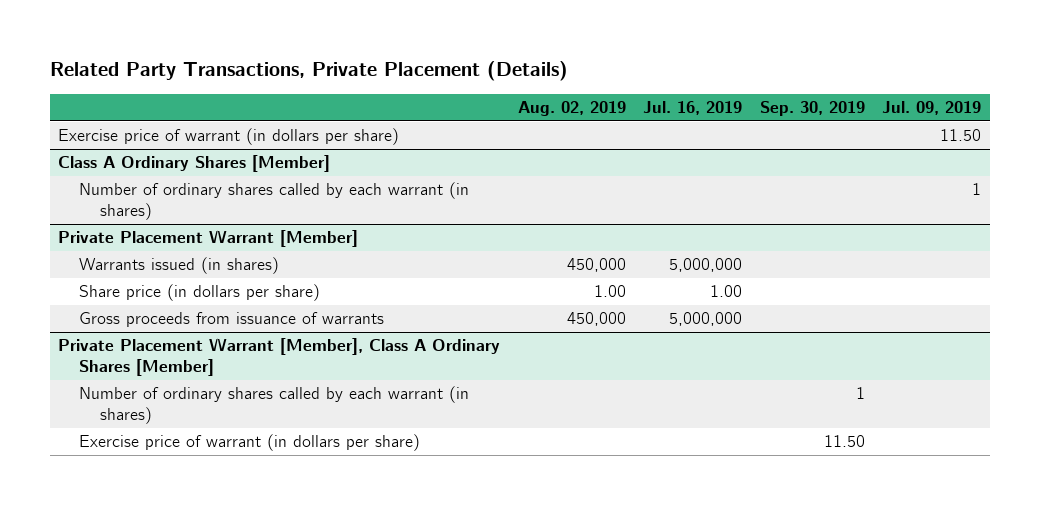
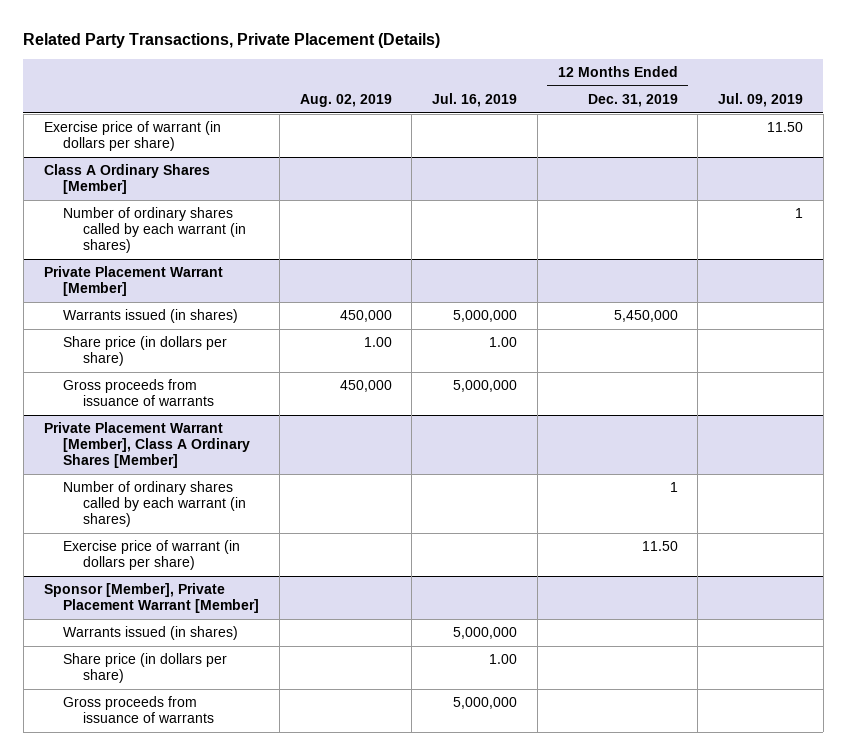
- | Aug. 02, 2019 | Jul. 16, 2019 | Sep. 30, 2019 | Jul. 09, 2019
+ | Aug. 02, 2019 | Jul. 16, 2019 | 12 Months Ended Dec. 31, 2019 | Jul. 09, 2019
+ Sponsor [Member], Private Placement Warrant [Member]
+ Warrants issued (in shares) | | 5,000,000 | |
+ Share price (in dollars per share) | | 1.00 | |
+ Gross proceeds from issuance of warrants | | 5,000,000 | |

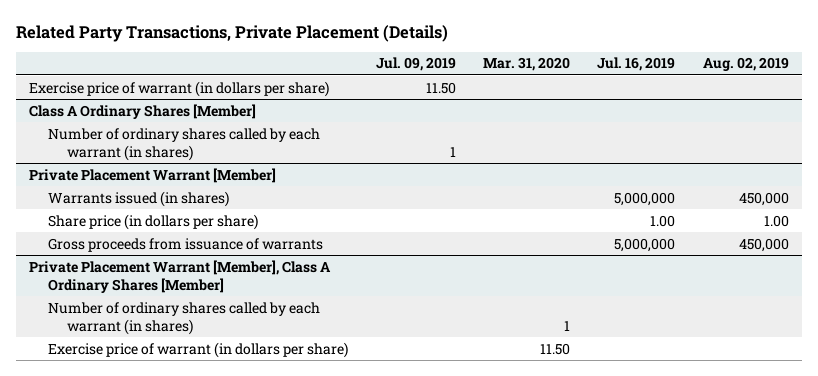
- | Aug. 02, 2019 | Jul. 16, 2019 | 12 Months Ended Dec. 31, 2019 | Jul. 09, 2019
+ | Jul. 09, 2019 | Mar. 31, 2020 | Jul. 16, 2019 | Aug. 02, 2019
- Sponsor [Member], Private Placement Warrant [Member]
- Warrants issued (in shares) | | 5,000,000 | |
- Share price (in dollars per share) | | 1.00 | |
- Gross proceeds from issuance of warrants | | 5,000,000 | |

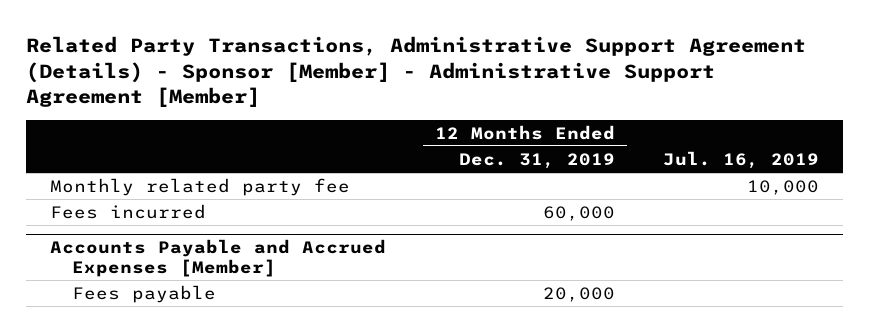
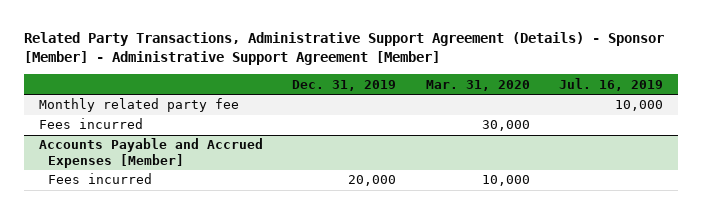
- | 12 Months Ended Dec. 31, 2019 | Jul. 16, 2019
+ | Dec. 31, 2019 | Mar. 31, 2020 | Jul. 16, 2019
@ Accounts Payable and Accrued Expenses [Member]
- Fees payable | 20,000 |
+ Fees incurred | 20,000 | 10,000 |

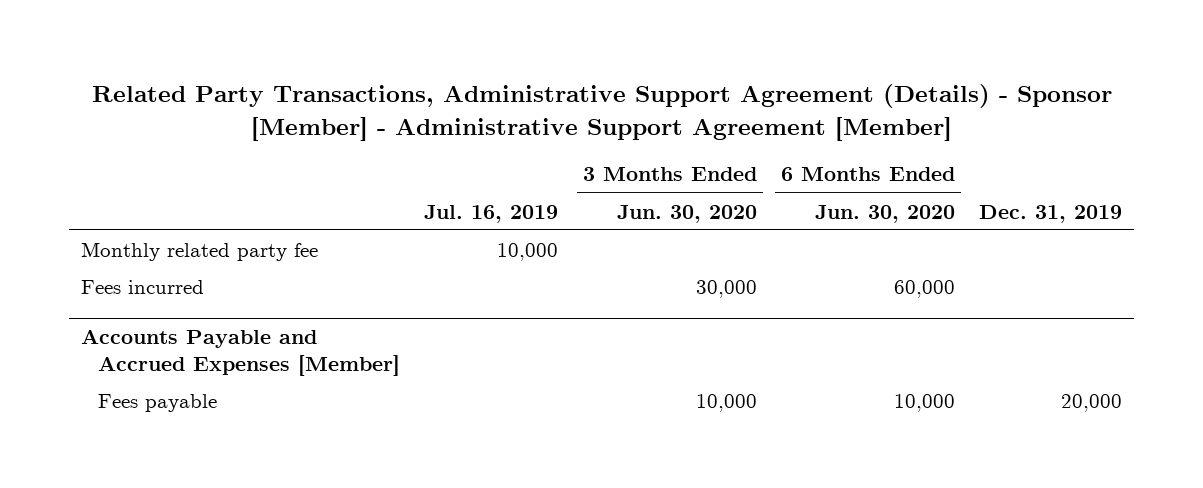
- | Dec. 31, 2019 | Mar. 31, 2020 | Jul. 16, 2019
+ | Jul. 16, 2019 | 3 Months Ended Jun. 30, 2020 | 6 Months Ended Jun. 30, 2020 | Dec. 31, 2019
@ Accounts Payable and Accrued Expenses [Member]
- Fees incurred | 20,000 | 10,000 |
+ Fees payable | | 10,000 | 10,000 | 20,000

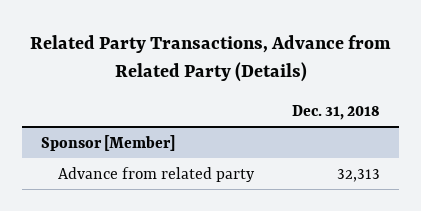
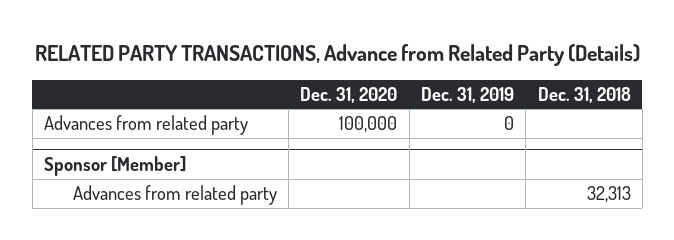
- Related Party Transactions, Advance from Related Party (Details)
+ RELATED PARTY TRANSACTIONS, Advance from Related Party (Details)
- | Dec. 31, 2018
+ | Dec. 31, 2020 | Dec. 31, 2019 | Dec. 31, 2018
+ Advances from related party | 100,000 | 0 |
@ Sponsor [Member]
- Advance from related party | 32,313
+ Advances from related party | | | 32,313

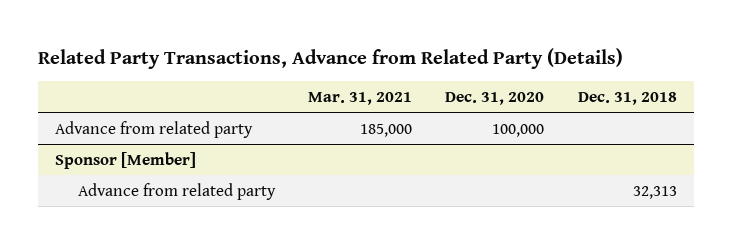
- RELATED PARTY TRANSACTIONS, Advance from Related Party (Details)
+ Related Party Transactions, Advance from Related Party (Details)
- | Dec. 31, 2020 | Dec. 31, 2019 | Dec. 31, 2018
+ | Mar. 31, 2021 | Dec. 31, 2020 | Dec. 31, 2018
- Advances from related party | 100,000 | 0 |
+ Advance from related party | 185,000 | 100,000 |
@ Sponsor [Member]
- Advances from related party | | | 32,313
+ Advance from related party | | | 32,313

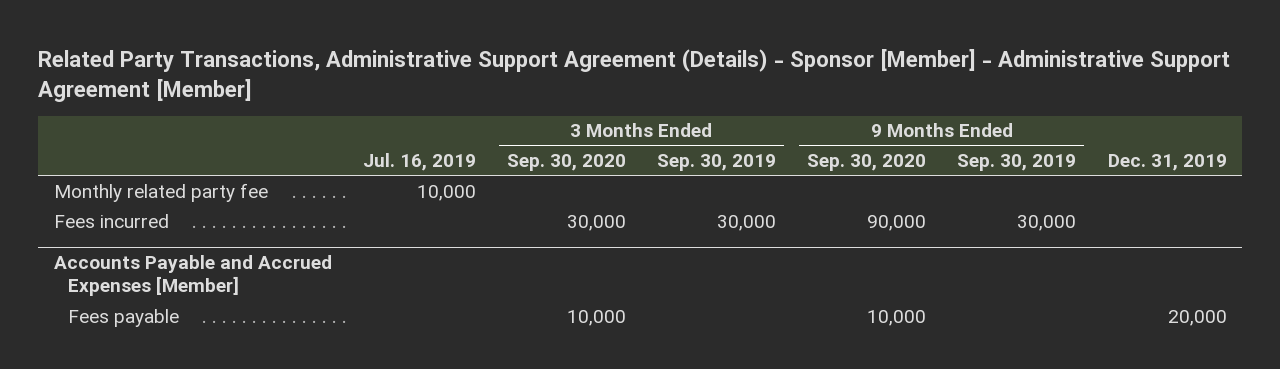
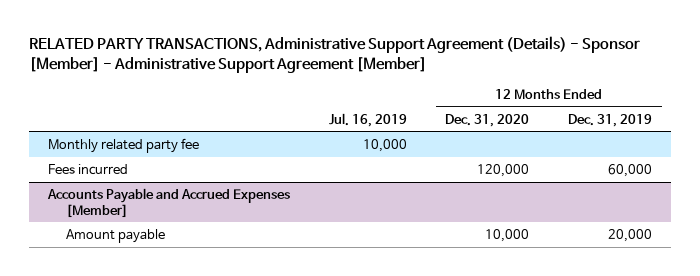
- Related Party Transactions, Administrative Support Agreement (Details) - Sponsor [Member] - Administrative Support Agreement [Member]
+ RELATED PARTY TRANSACTIONS, Administrative Support Agreement (Details) - Sponsor [Member] - Administrative Support Agreement [Member]
- | Jul. 16, 2019 | 3 Months Ended Sep. 30, 2020 | 3 Months Ended Sep. 30, 2019 | 9 Months Ended Sep. 30, 2020 | 9 Months Ended Sep. 30, 2019 | Dec. 31, 2019
+ | Jul. 16, 2019 | 12 Months Ended Dec. 31, 2020 | 12 Months Ended Dec. 31, 2019
@ Accounts Payable and Accrued Expenses [Member]
- Fees payable | | 10,000 | | 10,000 | | 20,000
+ Amount payable | | 10,000 | 20,000

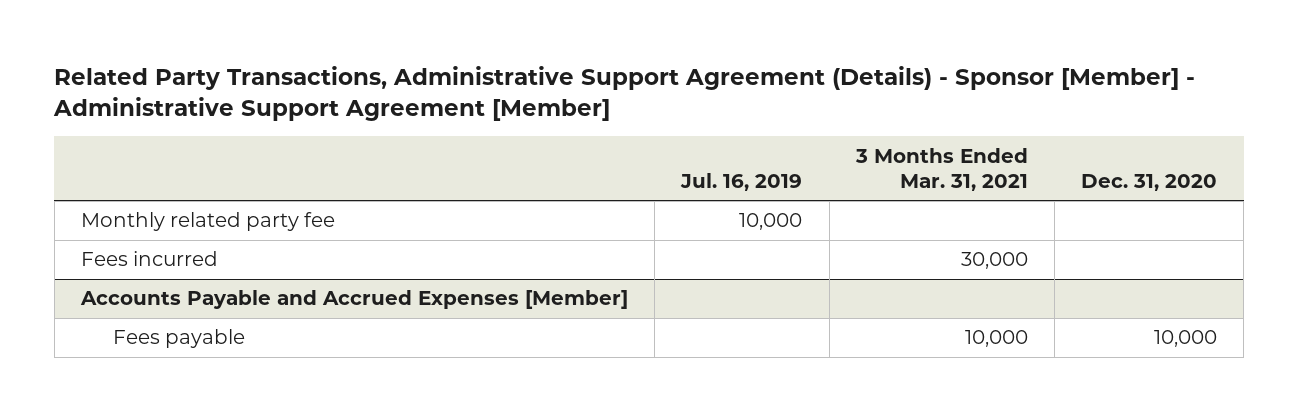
- RELATED PARTY TRANSACTIONS, Administrative Support Agreement (Details) - Sponsor [Member] - Administrative Support Agreement [Member]
+ Related Party Transactions, Administrative Support Agreement (Details) - Sponsor [Member] - Administrative Support Agreement [Member]
- | Jul. 16, 2019 | 12 Months Ended Dec. 31, 2020 | 12 Months Ended Dec. 31, 2019
+ | Jul. 16, 2019 | 3 Months Ended Mar. 31, 2021 | Dec. 31, 2020
@ Accounts Payable and Accrued Expenses [Member]
- Amount payable | | 10,000 | 20,000
+ Fees payable | | 10,000 | 10,000

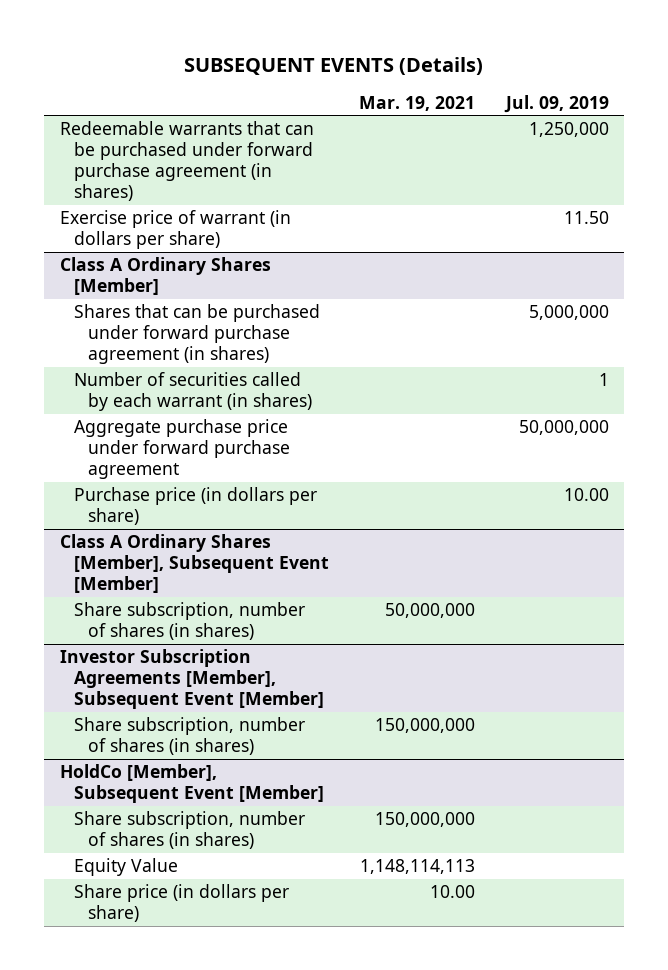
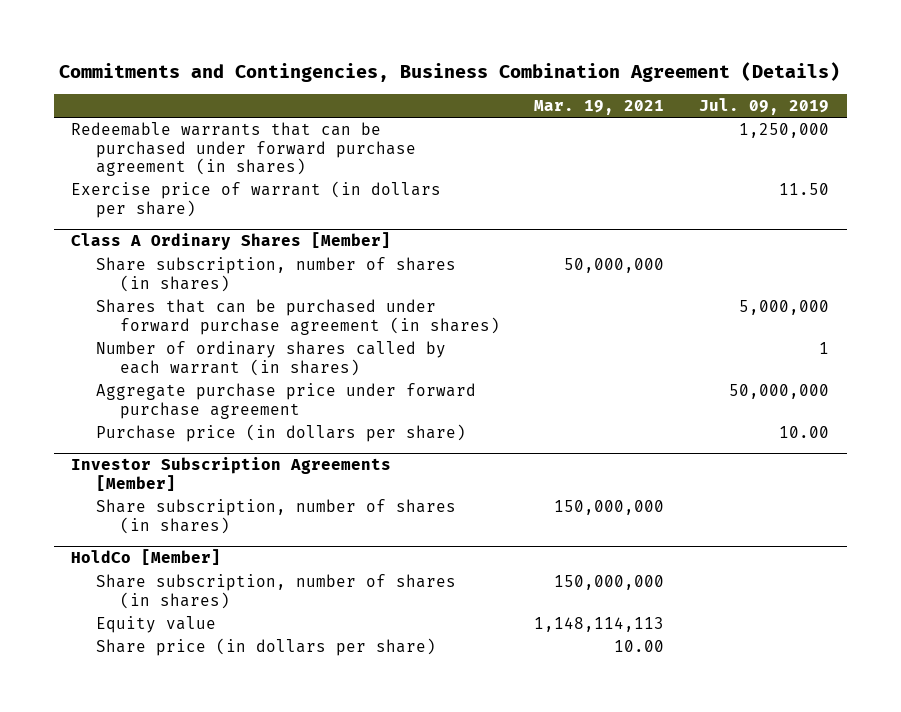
- SUBSEQUENT EVENTS (Details)
+ Commitments and Contingencies, Business Combination Agreement (Details)
@ Class A Ordinary Shares [Member]
+ Share subscription, number of shares (in shares) | 50,000,000 |
- Number of securities called by each warrant (in shares) | | 1
+ Number of ordinary shares called by each warrant (in shares) | | 1
- Class A Ordinary Shares [Member], Subsequent Event [Member]
- Share subscription, number of shares (in shares) | 50,000,000 |
- Investor Subscription Agreements [Member], Subsequent Event [Member]
+ Investor Subscription Agreements [Member]
- HoldCo [Member], Subsequent Event [Member]
+ HoldCo [Member]
- Equity Value | 1,148,114,113 |
+ Equity value | 1,148,114,113 |

